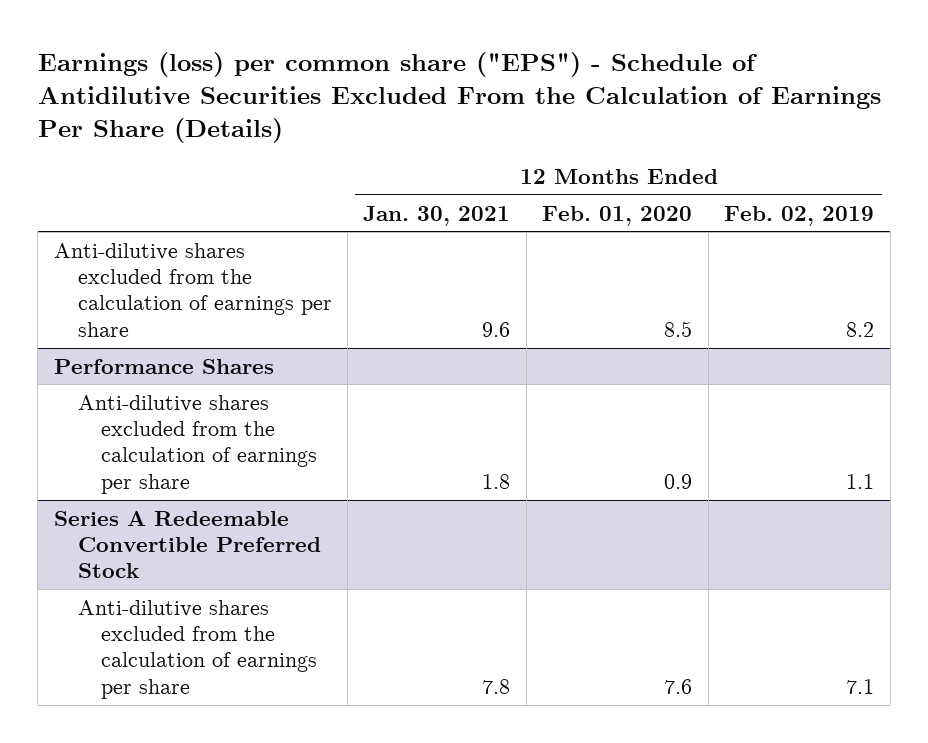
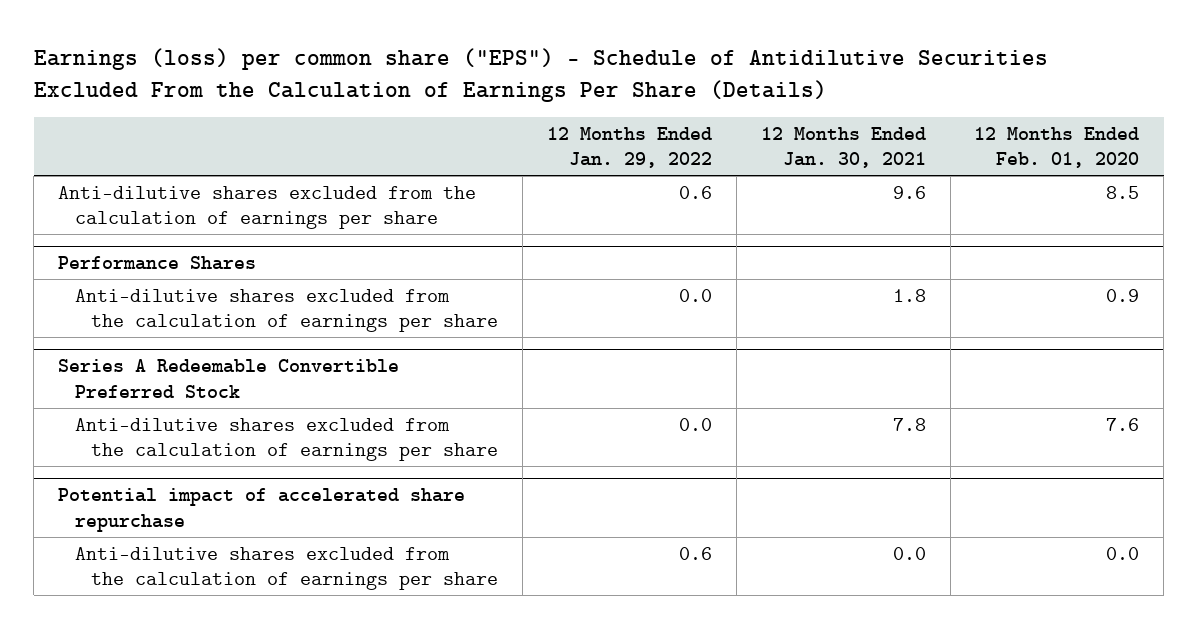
- | 12 Months Ended Jan. 30, 2021 | 12 Months Ended Feb. 01, 2020 | 12 Months Ended Feb. 02, 2019
+ | 12 Months Ended Jan. 29, 2022 | 12 Months Ended Jan. 30, 2021 | 12 Months Ended Feb. 01, 2020
+ Potential impact of accelerated share repurchase
+ Anti-dilutive shares excluded from the calculation of earnings per share | 0.6 | 0.0 | 0.0

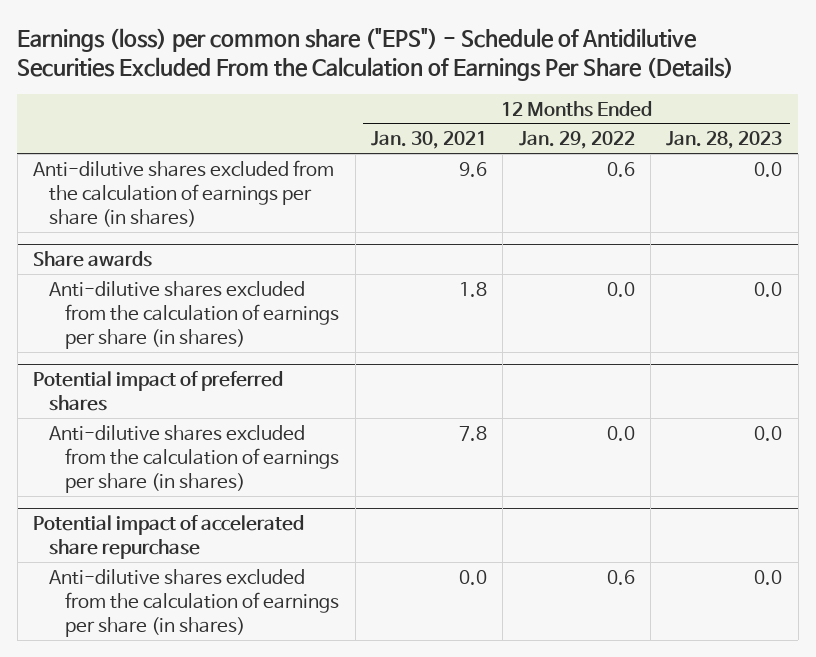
- | 12 Months Ended Jan. 29, 2022 | 12 Months Ended Jan. 30, 2021 | 12 Months Ended Feb. 01, 2020
+ | 12 Months Ended Jan. 30, 2021 | 12 Months Ended Jan. 29, 2022 | 12 Months Ended Jan. 28, 2023
- Anti-dilutive shares excluded from the calculation of earnings per share | 0.6 | 9.6 | 8.5
- Performance Shares
- Anti-dilutive shares excluded from the calculation of earnings per share | 0.0 | 1.8 | 0.9
- Series A Redeemable Convertible Preferred Stock
- Anti-dilutive shares excluded from the calculation of earnings per share | 0.0 | 7.8 | 7.6
+ Anti-dilutive shares excluded from the calculation of earnings per share (in shares) | 9.6 | 0.6 | 0.0
+ Share awards
+ Anti-dilutive shares excluded from the calculation of earnings per share (in shares) | 1.8 | 0.0 | 0.0
+ Potential impact of preferred shares
+ Anti-dilutive shares excluded from the calculation of earnings per share (in shares) | 7.8 | 0.0 | 0.0
@ Potential impact of accelerated share repurchase
- Anti-dilutive shares excluded from the calculation of earnings per share | 0.6 | 0.0 | 0.0
+ Anti-dilutive shares excluded from the calculation of earnings per share (in shares) | 0.0 | 0.6 | 0.0

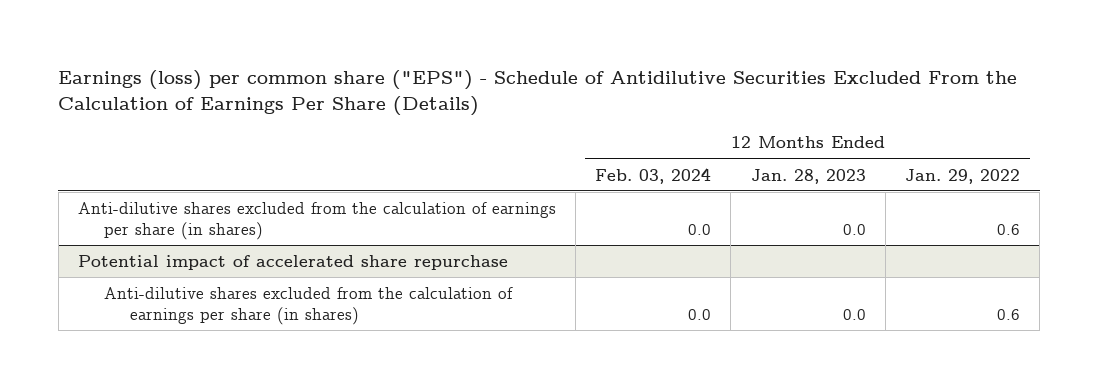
- | 12 Months Ended Jan. 30, 2021 | 12 Months Ended Jan. 29, 2022 | 12 Months Ended Jan. 28, 2023
+ | 12 Months Ended Feb. 03, 2024 | 12 Months Ended Jan. 28, 2023 | 12 Months Ended Jan. 29, 2022
- Share awards
- Anti-dilutive shares excluded from the calculation of earnings per share (in shares) | 1.8 | 0.0 | 0.0
- Potential impact of preferred shares
- Anti-dilutive shares excluded from the calculation of earnings per share (in shares) | 7.8 | 0.0 | 0.0

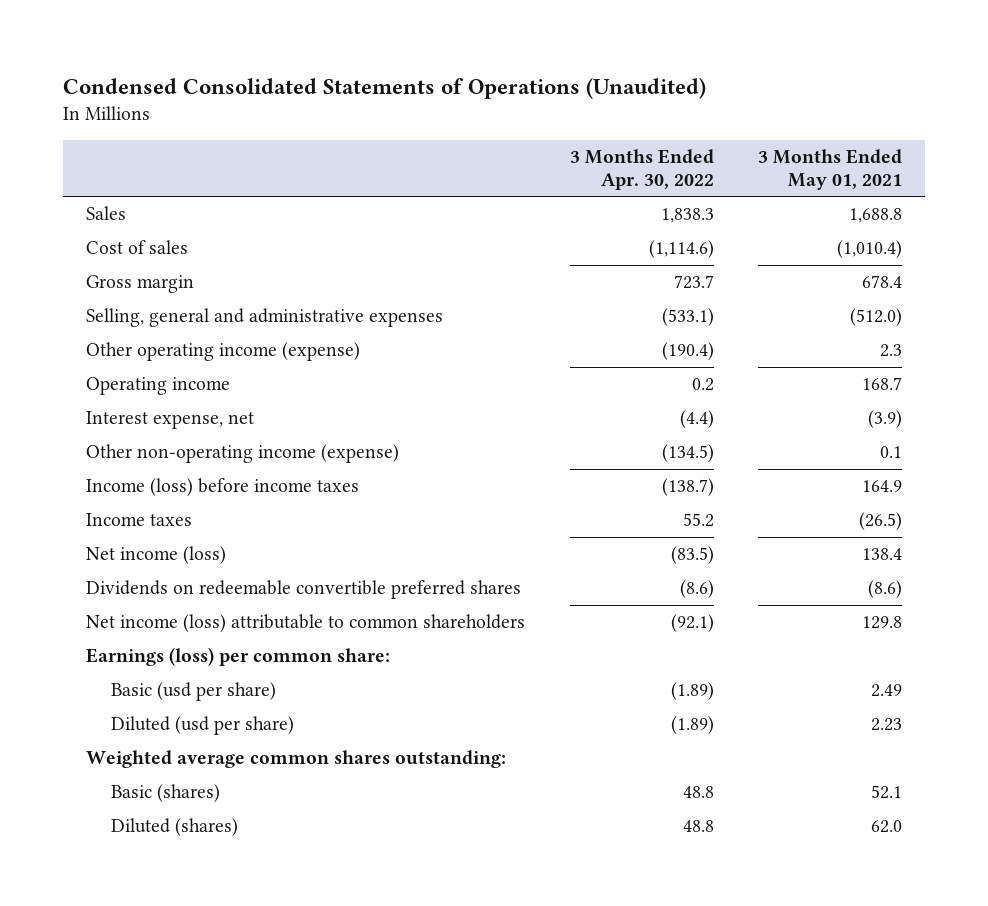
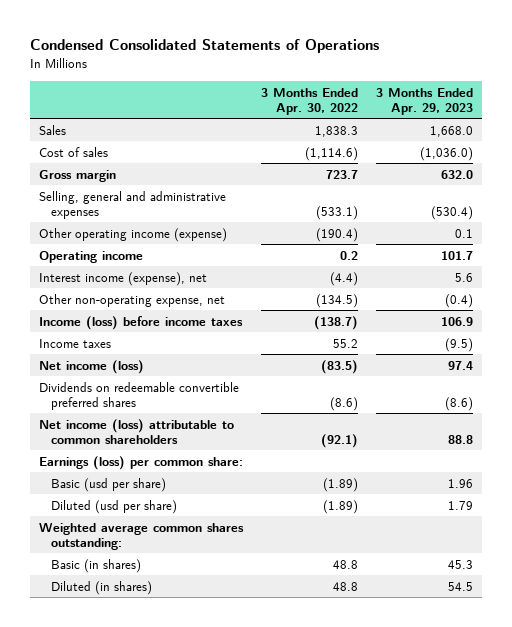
- Condensed Consolidated Statements of Operations (Unaudited)
+ Condensed Consolidated Statements of Operations
- | 3 Months Ended Apr. 30, 2022 | 3 Months Ended May 01, 2021
+ | 3 Months Ended Apr. 30, 2022 | 3 Months Ended Apr. 29, 2023
- Interest expense, net | (4.4) | (3.9)
- Other non-operating income (expense) | (134.5) | 0.1
+ Interest income (expense), net | (4.4) | 5.6
+ Other non-operating expense, net | (134.5) | (0.4)
- Basic (shares) | 48.8 | 52.1
- Diluted (shares) | 48.8 | 62.0
+ Basic (in shares) | 48.8 | 45.3
+ Diluted (in shares) | 48.8 | 54.5

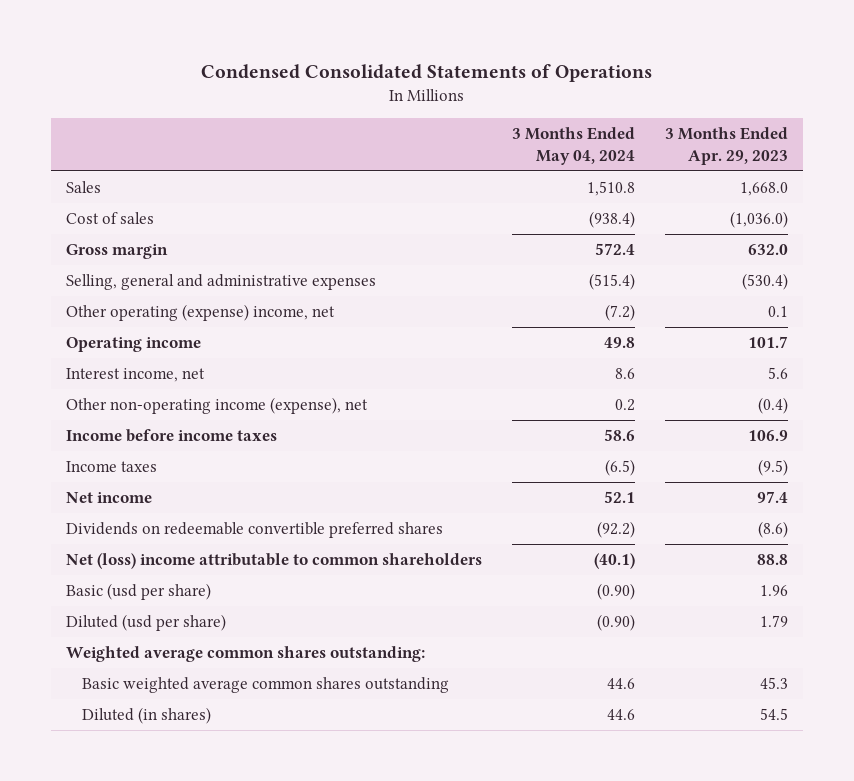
- | 3 Months Ended Apr. 30, 2022 | 3 Months Ended Apr. 29, 2023
+ | 3 Months Ended May 04, 2024 | 3 Months Ended Apr. 29, 2023
- Other operating income (expense) | (190.4) | 0.1
+ Other operating (expense) income, net | (7.2) | 0.1
- Interest income (expense), net | (4.4) | 5.6
- Other non-operating expense, net | (134.5) | (0.4)
- Income (loss) before income taxes | (138.7) | 106.9
+ Interest income, net | 8.6 | 5.6
+ Other non-operating income (expense), net | 0.2 | (0.4)
+ Income before income taxes | 58.6 | 106.9
- Net income (loss) | (83.5) | 97.4
+ Net income | 52.1 | 97.4
- Net income (loss) attributable to common shareholders | (92.1) | 88.8
- Earnings (loss) per common share:
+ Net (loss) income attributable to common shareholders | (40.1) | 88.8
- Basic (in shares) | 48.8 | 45.3
+ Basic weighted average common shares outstanding | 44.6 | 45.3

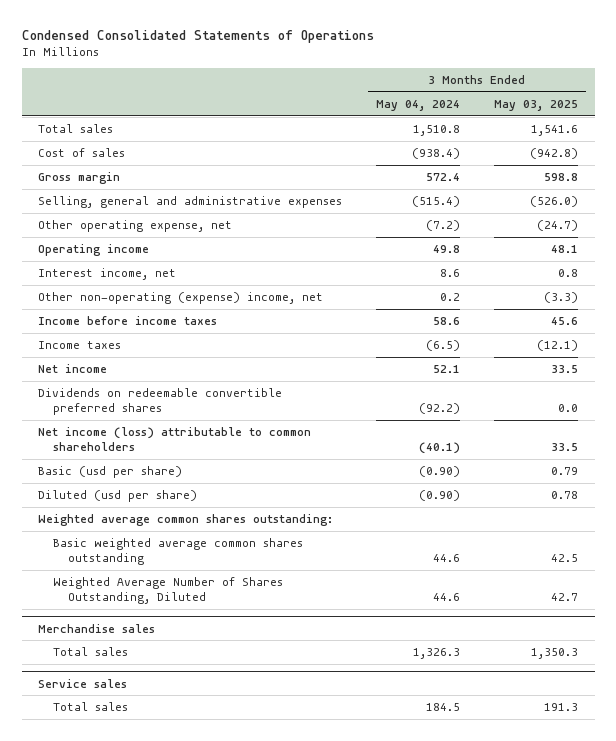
- | 3 Months Ended May 04, 2024 | 3 Months Ended Apr. 29, 2023
+ | 3 Months Ended May 04, 2024 | 3 Months Ended May 03, 2025
- Sales | 1,510.8 | 1,668.0
+ Total sales | 1,510.8 | 1,541.6
- Other operating (expense) income, net | (7.2) | 0.1
+ Other operating expense, net | (7.2) | (24.7)
- Other non-operating income (expense), net | 0.2 | (0.4)
+ Other non-operating (expense) income, net | 0.2 | (3.3)
- Net (loss) income attributable to common shareholders | (40.1) | 88.8
+ Net income (loss) attributable to common shareholders | (40.1) | 33.5
- Diluted (in shares) | 44.6 | 54.5
+ Weighted Average Number of Shares Outstanding, Diluted | 44.6 | 42.7
+ Merchandise sales
+ Total sales | 1,326.3 | 1,350.3
+ Service sales
+ Total sales | 184.5 | 191.3

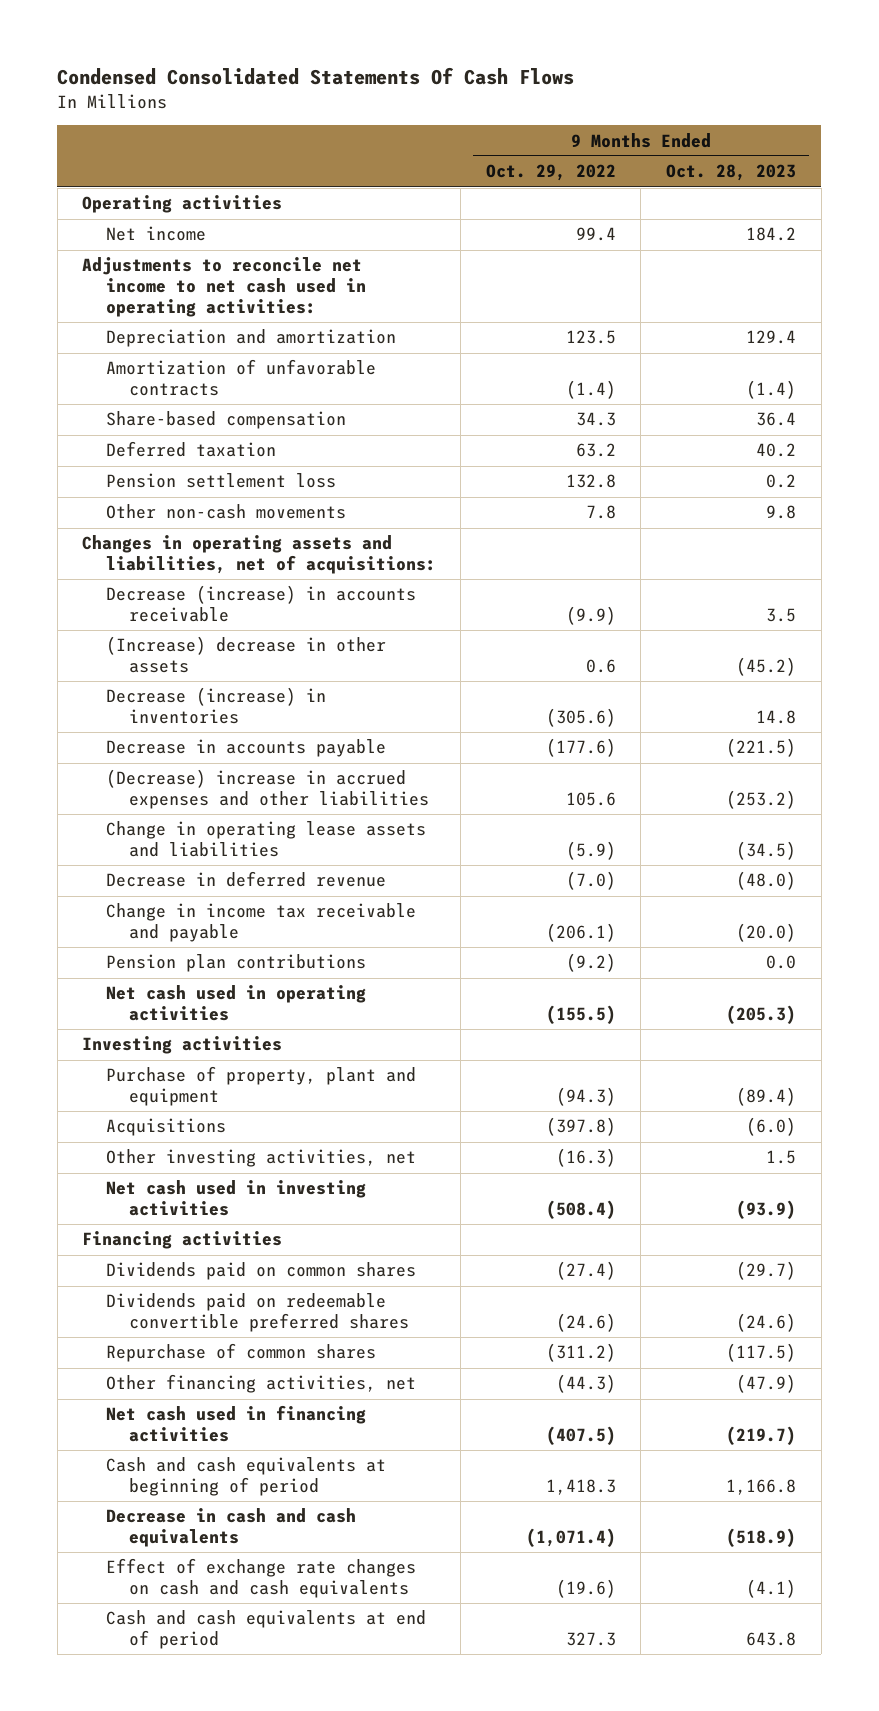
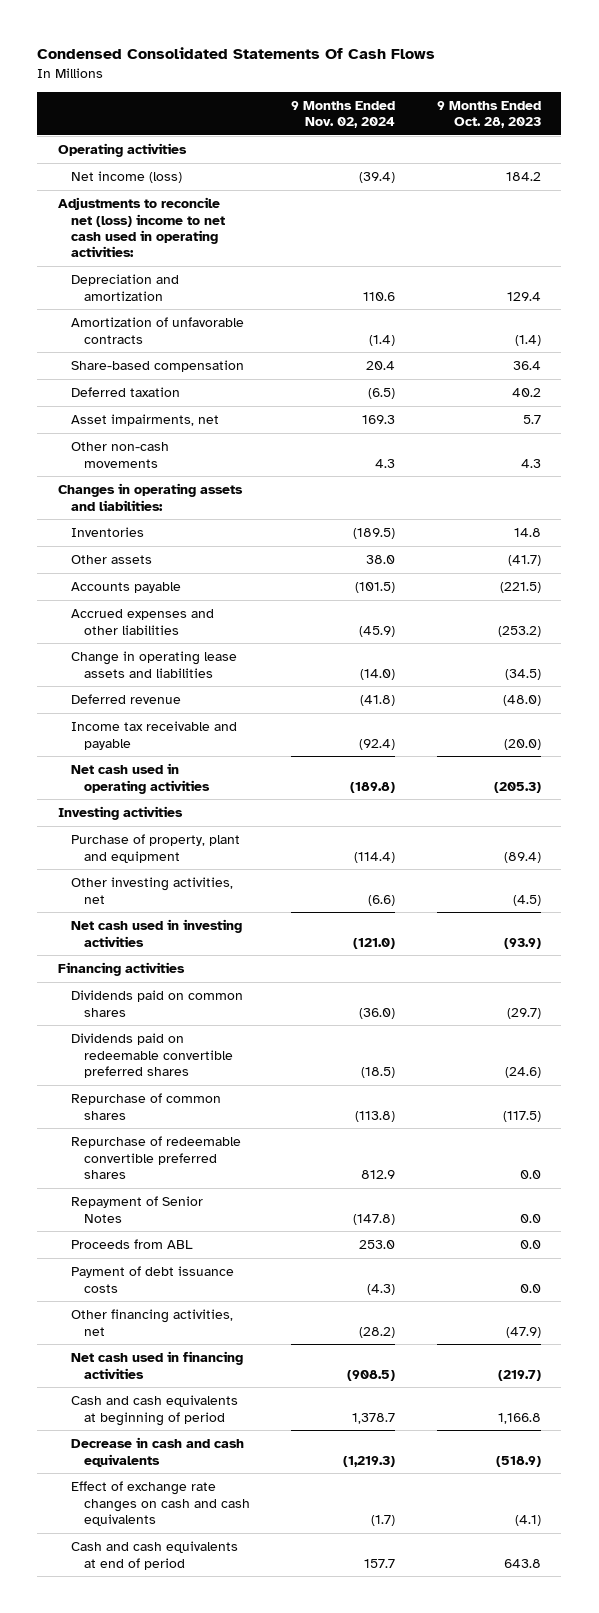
- | 9 Months Ended Oct. 29, 2022 | 9 Months Ended Oct. 28, 2023
+ | 9 Months Ended Nov. 02, 2024 | 9 Months Ended Oct. 28, 2023
- Net income | 99.4 | 184.2
- Adjustments to reconcile net income to net cash used in operating activities:
+ Net income (loss) | (39.4) | 184.2
+ Adjustments to reconcile net (loss) income to net cash used in operating activities:
- Pension settlement loss | 132.8 | 0.2
- Other non-cash movements | 7.8 | 9.8
- Changes in operating assets and liabilities, net of acquisitions:
- Decrease (increase) in accounts receivable | (9.9) | 3.5
- (Increase) decrease in other assets | 0.6 | (45.2)
- Decrease (increase) in inventories | (305.6) | 14.8
- Decrease in accounts payable | (177.6) | (221.5)
- (Decrease) increase in accrued expenses and other liabilities | 105.6 | (253.2)
+ Asset impairments, net | 169.3 | 5.7
+ Other non-cash movements | 4.3 | 4.3
+ Changes in operating assets and liabilities:
+ Inventories | (189.5) | 14.8
+ Other assets | 38.0 | (41.7)
+ Accounts payable | (101.5) | (221.5)
+ Accrued expenses and other liabilities | (45.9) | (253.2)
- Decrease in deferred revenue | (7.0) | (48.0)
- Change in income tax receivable and payable | (206.1) | (20.0)
- Pension plan contributions | (9.2) | 0.0
+ Deferred revenue | (41.8) | (48.0)
+ Income tax receivable and payable | (92.4) | (20.0)
- Acquisitions | (397.8) | (6.0)
- Other investing activities, net | (16.3) | 1.5
+ Other investing activities, net | (6.6) | (4.5)
+ Repurchase of redeemable convertible preferred shares | 812.9 | 0.0
+ Repayment of Senior Notes | (147.8) | 0.0
+ Proceeds from ABL | 253.0 | 0.0
+ Payment of debt issuance costs | (4.3) | 0.0

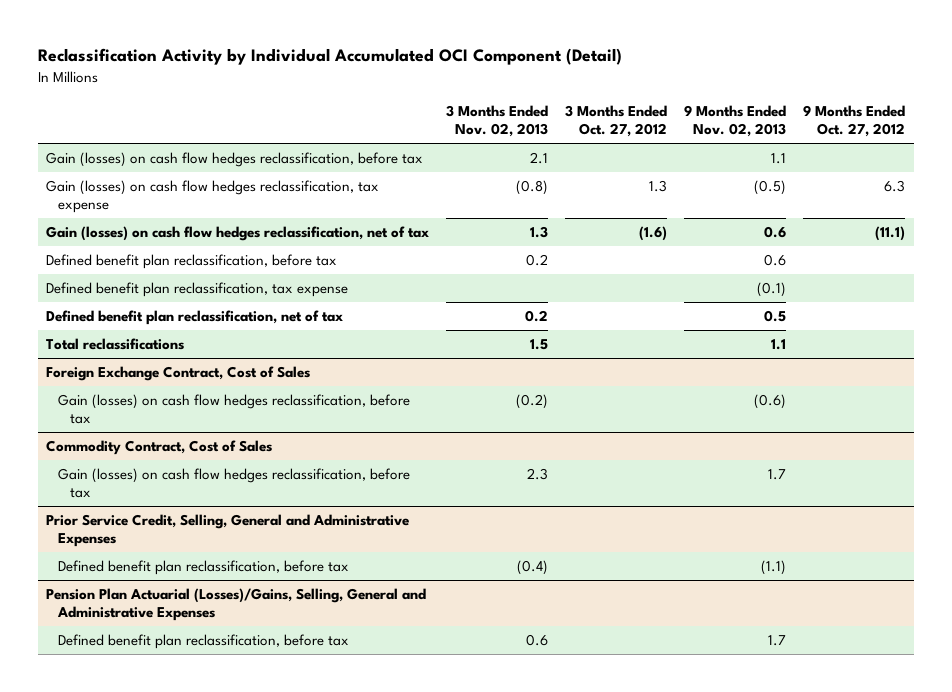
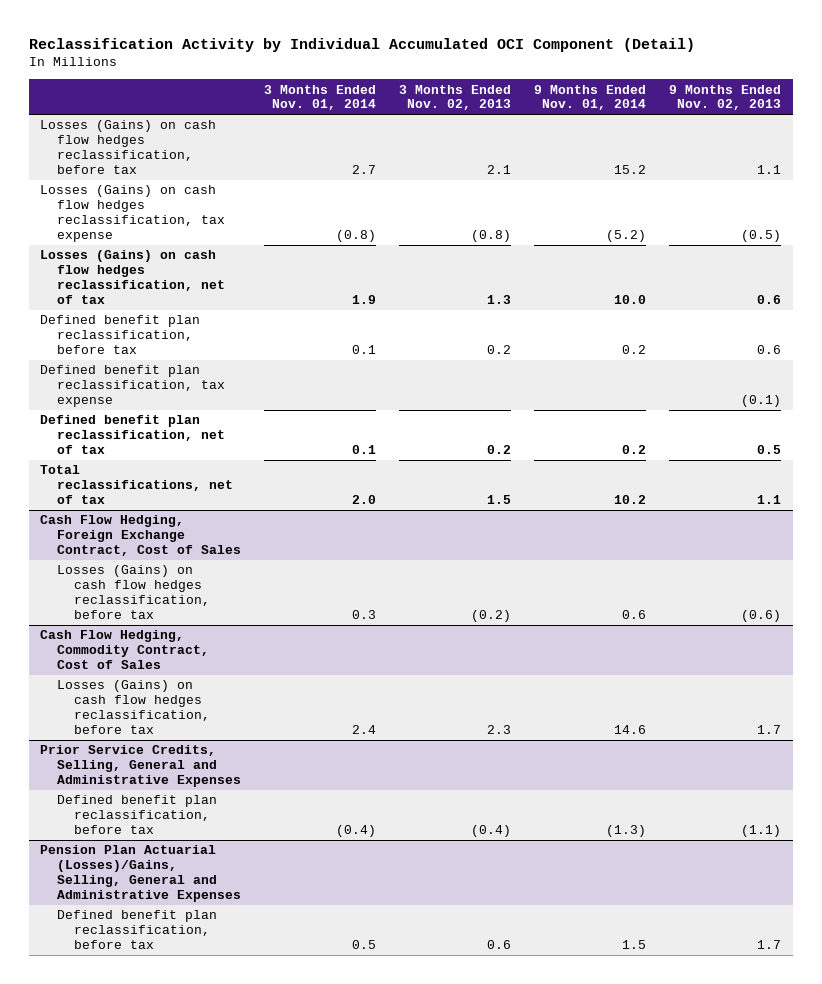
- | 3 Months Ended Nov. 02, 2013 | 3 Months Ended Oct. 27, 2012 | 9 Months Ended Nov. 02, 2013 | 9 Months Ended Oct. 27, 2012
+ | 3 Months Ended Nov. 01, 2014 | 3 Months Ended Nov. 02, 2013 | 9 Months Ended Nov. 01, 2014 | 9 Months Ended Nov. 02, 2013
- Gain (losses) on cash flow hedges reclassification, before tax | 2.1 | | 1.1 |
- Gain (losses) on cash flow hedges reclassification, tax expense | (0.8) | 1.3 | (0.5) | 6.3
- Gain (losses) on cash flow hedges reclassification, net of tax | 1.3 | (1.6) | 0.6 | (11.1)
+ Losses (Gains) on cash flow hedges reclassification, before tax | 2.7 | 2.1 | 15.2 | 1.1
+ Losses (Gains) on cash flow hedges reclassification, tax expense | (0.8) | (0.8) | (5.2) | (0.5)
+ Losses (Gains) on cash flow hedges reclassification, net of tax | 1.9 | 1.3 | 10.0 | 0.6
- Total reclassifications | 1.5 | | 1.1 |
- Foreign Exchange Contract, Cost of Sales
- Gain (losses) on cash flow hedges reclassification, before tax | (0.2) | | (0.6) |
- Commodity Contract, Cost of Sales
- Gain (losses) on cash flow hedges reclassification, before tax | 2.3 | | 1.7 |
- Prior Service Credit, Selling, General and Administrative Expenses
+ Total reclassifications, net of tax | 2.0 | 1.5 | 10.2 | 1.1
+ Cash Flow Hedging, Foreign Exchange Contract, Cost of Sales
+ Losses (Gains) on cash flow hedges reclassification, before tax | 0.3 | (0.2) | 0.6 | (0.6)
+ Cash Flow Hedging, Commodity Contract, Cost of Sales
+ Losses (Gains) on cash flow hedges reclassification, before tax | 2.4 | 2.3 | 14.6 | 1.7
+ Prior Service Credits, Selling, General and Administrative Expenses

